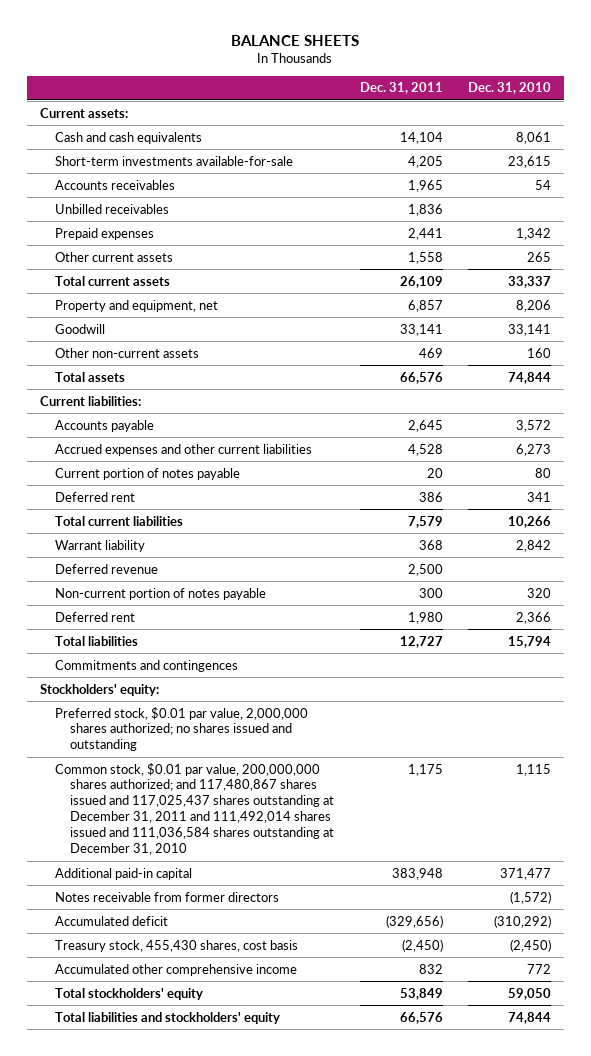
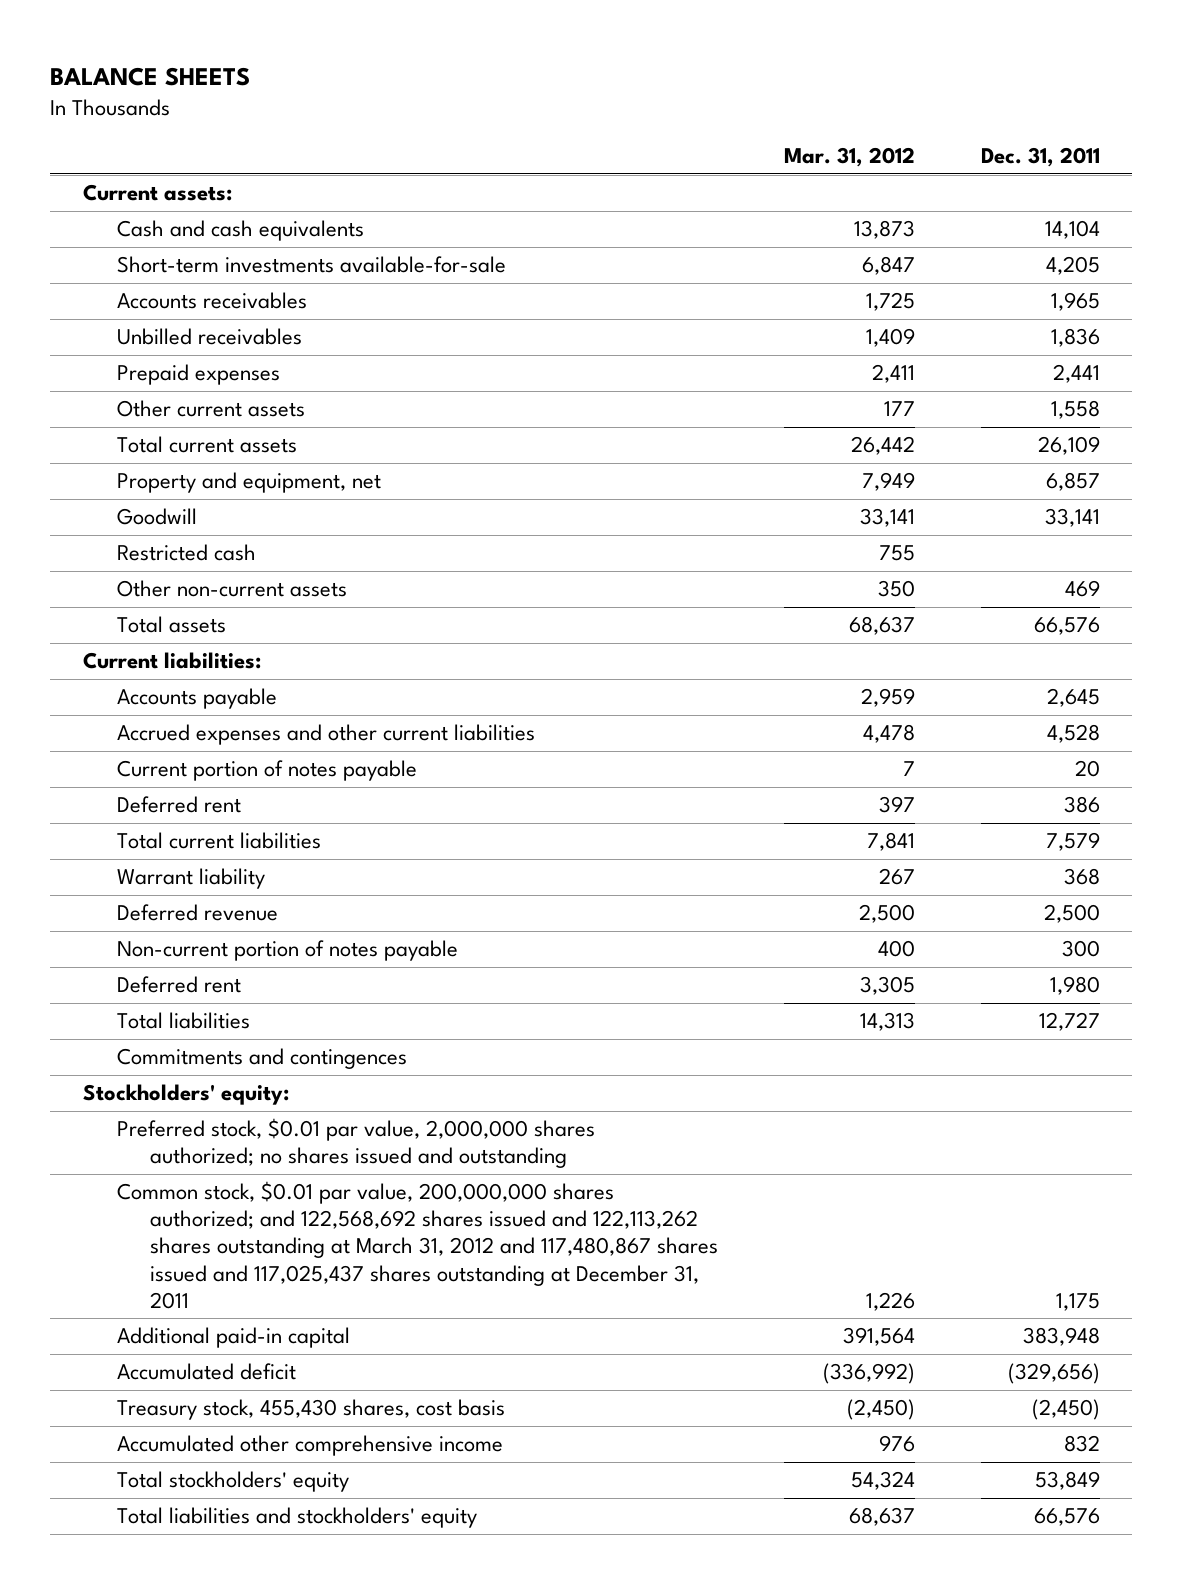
- | Dec. 31, 2011 | Dec. 31, 2010
+ | Mar. 31, 2012 | Dec. 31, 2011
+ Restricted cash | 755 |
- Common stock, $0.01 par value, 200,000,000 shares authorized; and 117,480,867 shares issued and 117,025,437 shares outstanding at December 31, 2011 and 111,492,014 shares issued and 111,036,584 shares outstanding at December 31, 2010 | 1,175 | 1,115
+ Common stock, $0.01 par value, 200,000,000 shares authorized; and 122,568,692 shares issued and 122,113,262 shares outstanding at March 31, 2012 and 117,480,867 shares issued and 117,025,437 shares outstanding at December 31, 2011 | 1,226 | 1,175
- Notes receivable from former directors | | (1,572)

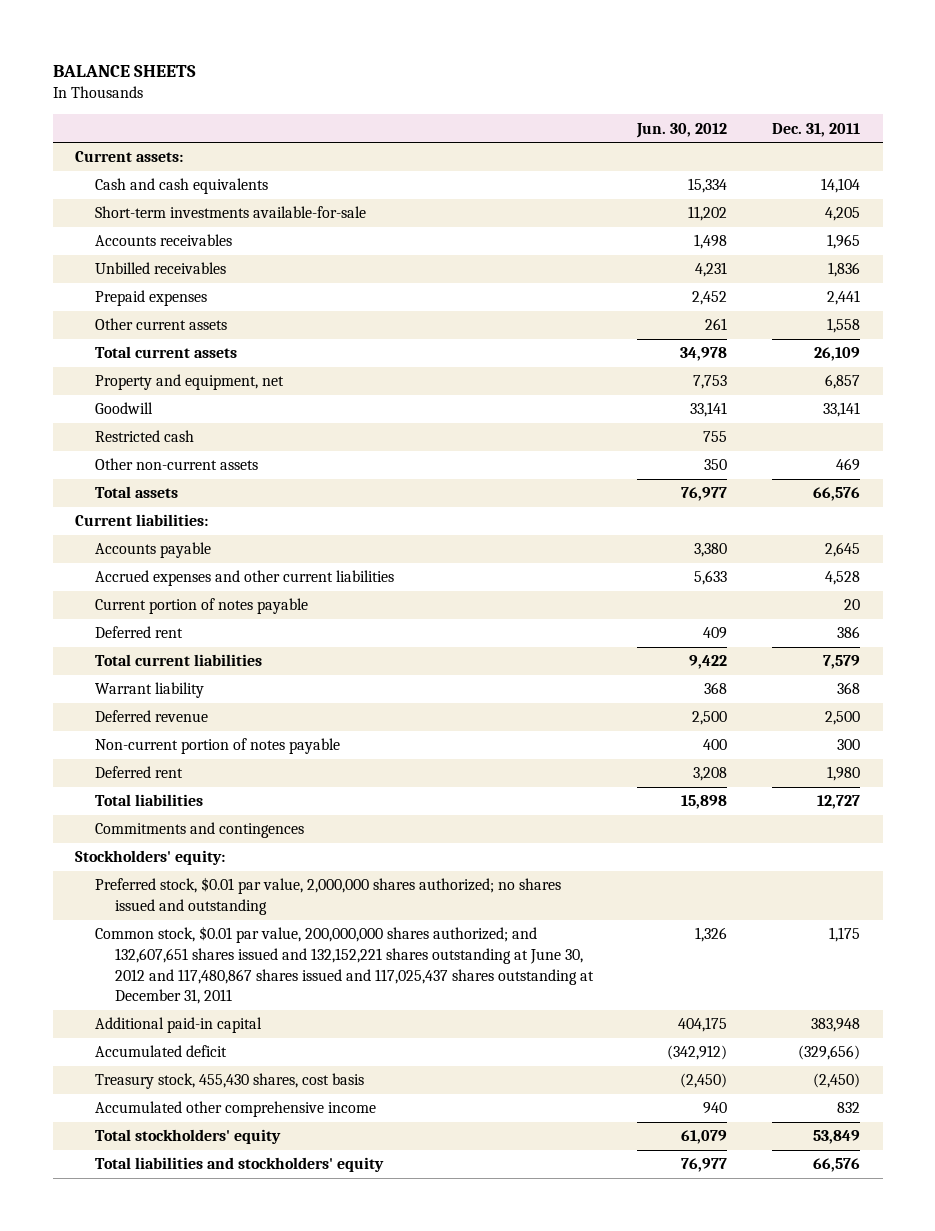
- | Mar. 31, 2012 | Dec. 31, 2011
+ | Jun. 30, 2012 | Dec. 31, 2011
- Common stock, $0.01 par value, 200,000,000 shares authorized; and 122,568,692 shares issued and 122,113,262 shares outstanding at March 31, 2012 and 117,480,867 shares issued and 117,025,437 shares outstanding at December 31, 2011 | 1,226 | 1,175
+ Common stock, $0.01 par value, 200,000,000 shares authorized; and 132,607,651 shares issued and 132,152,221 shares outstanding at June 30, 2012 and 117,480,867 shares issued and 117,025,437 shares outstanding at December 31, 2011 | 1,326 | 1,175

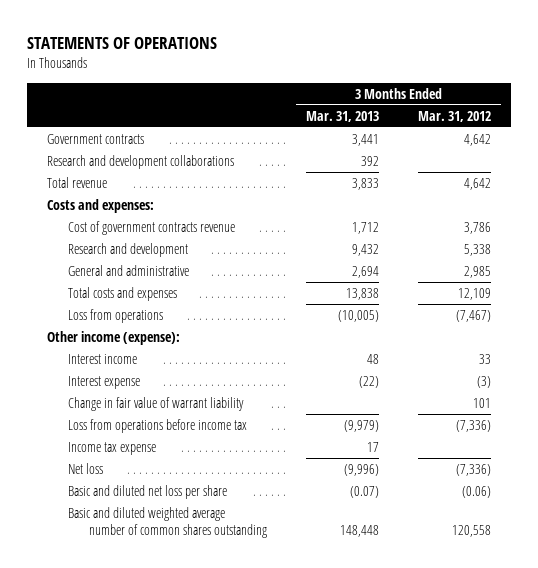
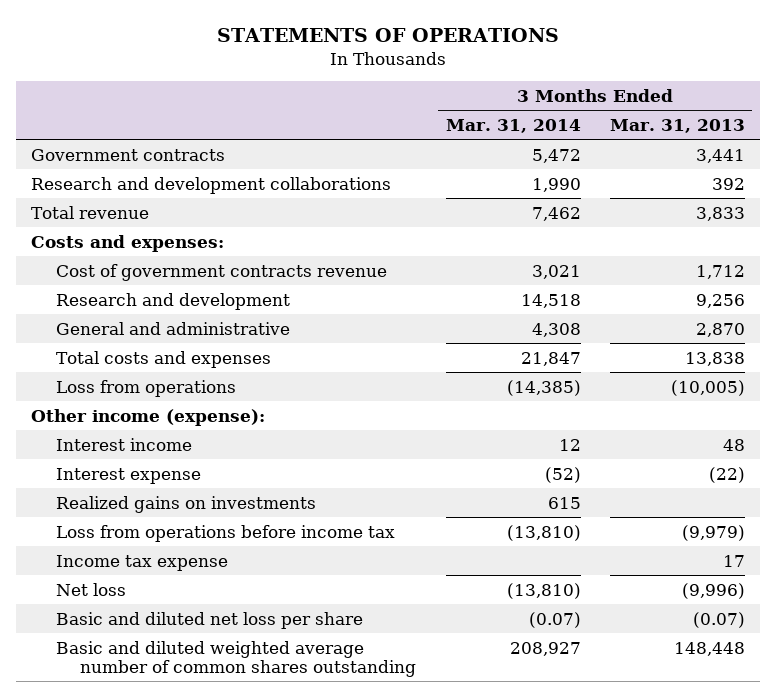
- | 3 Months Ended Mar. 31, 2013 | 3 Months Ended Mar. 31, 2012
+ | 3 Months Ended Mar. 31, 2014 | 3 Months Ended Mar. 31, 2013
- Research and development | 9,432 | 5,338
- General and administrative | 2,694 | 2,985
+ Research and development | 14,518 | 9,256
+ General and administrative | 4,308 | 2,870
- Change in fair value of warrant liability | | 101
+ Realized gains on investments | 615 |

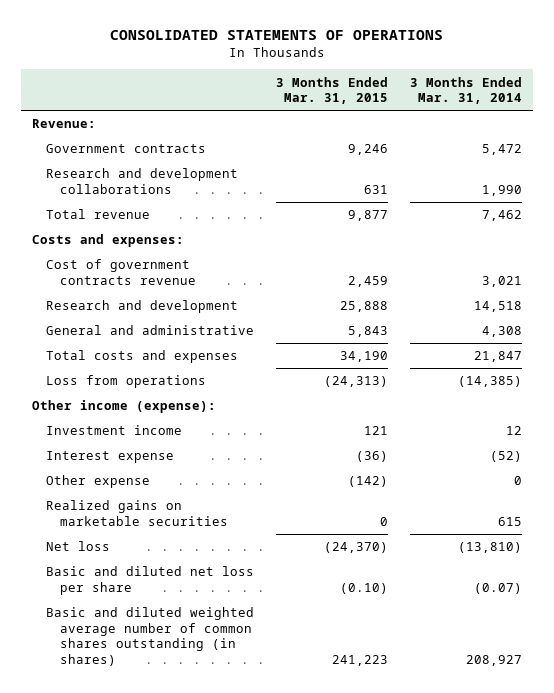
- STATEMENTS OF OPERATIONS
+ CONSOLIDATED STATEMENTS OF OPERATIONS
- | 3 Months Ended Mar. 31, 2014 | 3 Months Ended Mar. 31, 2013
+ | 3 Months Ended Mar. 31, 2015 | 3 Months Ended Mar. 31, 2014
+ Revenue:
- Interest income | 12 | 48
+ Investment income | 121 | 12
- Realized gains on investments | 615 |
- Loss from operations before income tax | (13,810) | (9,979)
- Income tax expense | | 17
+ Other expense | (142) | 0
+ Realized gains on marketable securities | 0 | 615
- Basic and diluted weighted average number of common shares outstanding | 208,927 | 148,448
+ Basic and diluted weighted average number of common shares outstanding (in shares) | 241,223 | 208,927

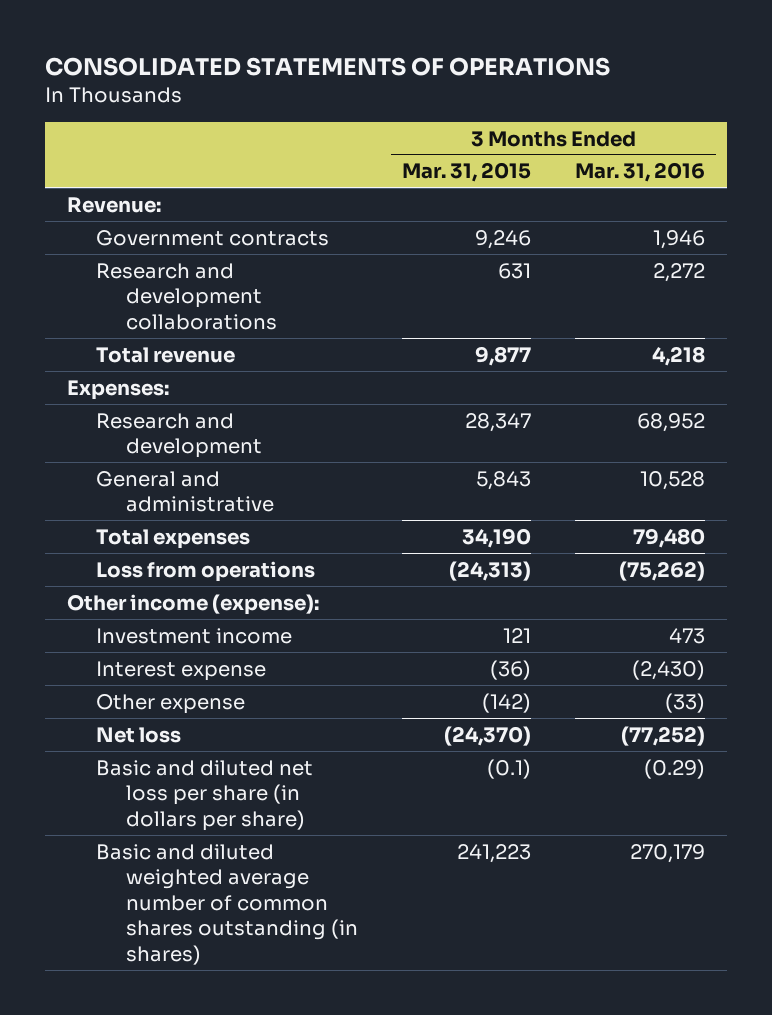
- | 3 Months Ended Mar. 31, 2015 | 3 Months Ended Mar. 31, 2014
+ | 3 Months Ended Mar. 31, 2015 | 3 Months Ended Mar. 31, 2016
- Costs and expenses:
- Cost of government contracts revenue | 2,459 | 3,021
- Research and development | 25,888 | 14,518
+ Expenses:
+ Research and development | 28,347 | 68,952
- Total costs and expenses | 34,190 | 21,847
+ Total expenses | 34,190 | 79,480
- Realized gains on marketable securities | 0 | 615
- Basic and diluted net loss per share | (0.10) | (0.07)
+ Basic and diluted net loss per share (in dollars per share) | (0.1) | (0.29)

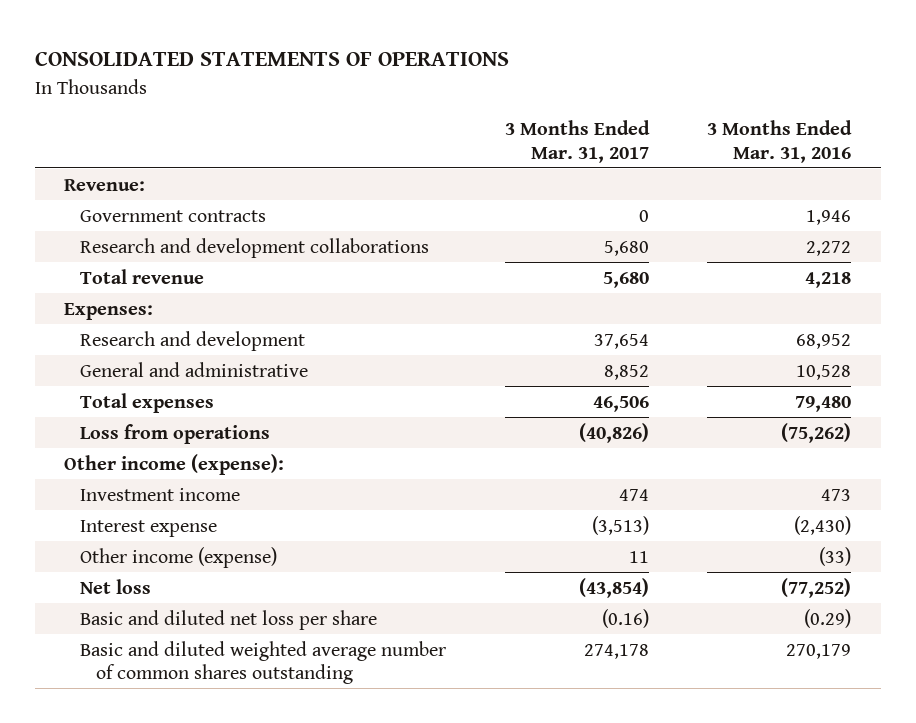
- | 3 Months Ended Mar. 31, 2015 | 3 Months Ended Mar. 31, 2016
+ | 3 Months Ended Mar. 31, 2017 | 3 Months Ended Mar. 31, 2016
- Other expense | (142) | (33)
+ Other income (expense) | 11 | (33)
- Basic and diluted net loss per share (in dollars per share) | (0.1) | (0.29)
- Basic and diluted weighted average number of common shares outstanding (in shares) | 241,223 | 270,179
+ Basic and diluted net loss per share | (0.16) | (0.29)
+ Basic and diluted weighted average number of common shares outstanding | 274,178 | 270,179

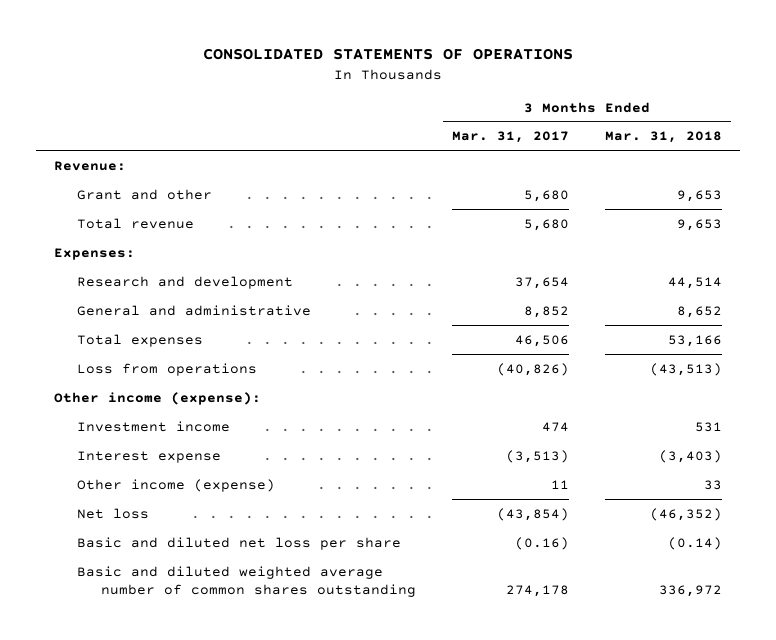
- | 3 Months Ended Mar. 31, 2017 | 3 Months Ended Mar. 31, 2016
+ | 3 Months Ended Mar. 31, 2017 | 3 Months Ended Mar. 31, 2018
- Government contracts | 0 | 1,946
- Research and development collaborations | 5,680 | 2,272
+ Grant and other | 5,680 | 9,653

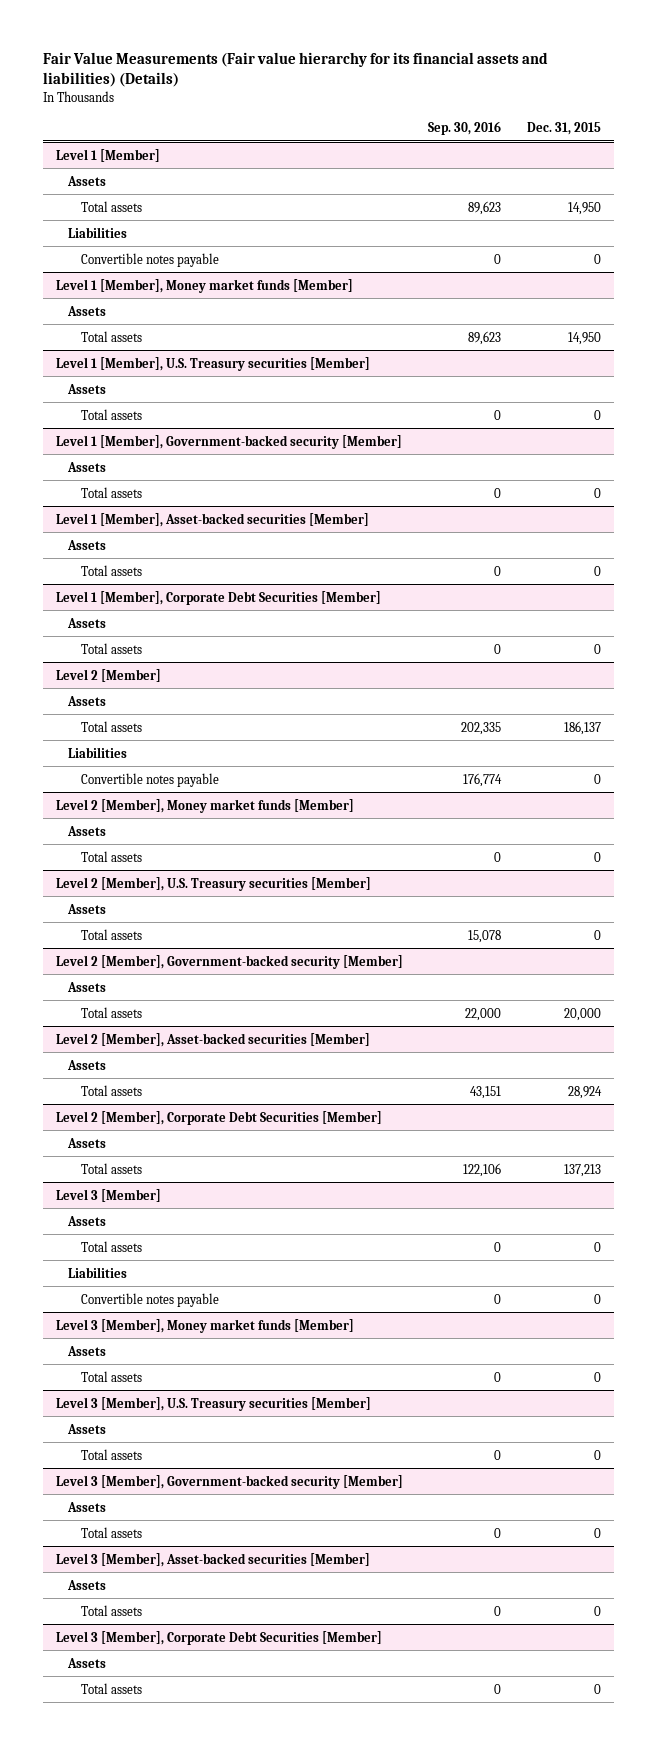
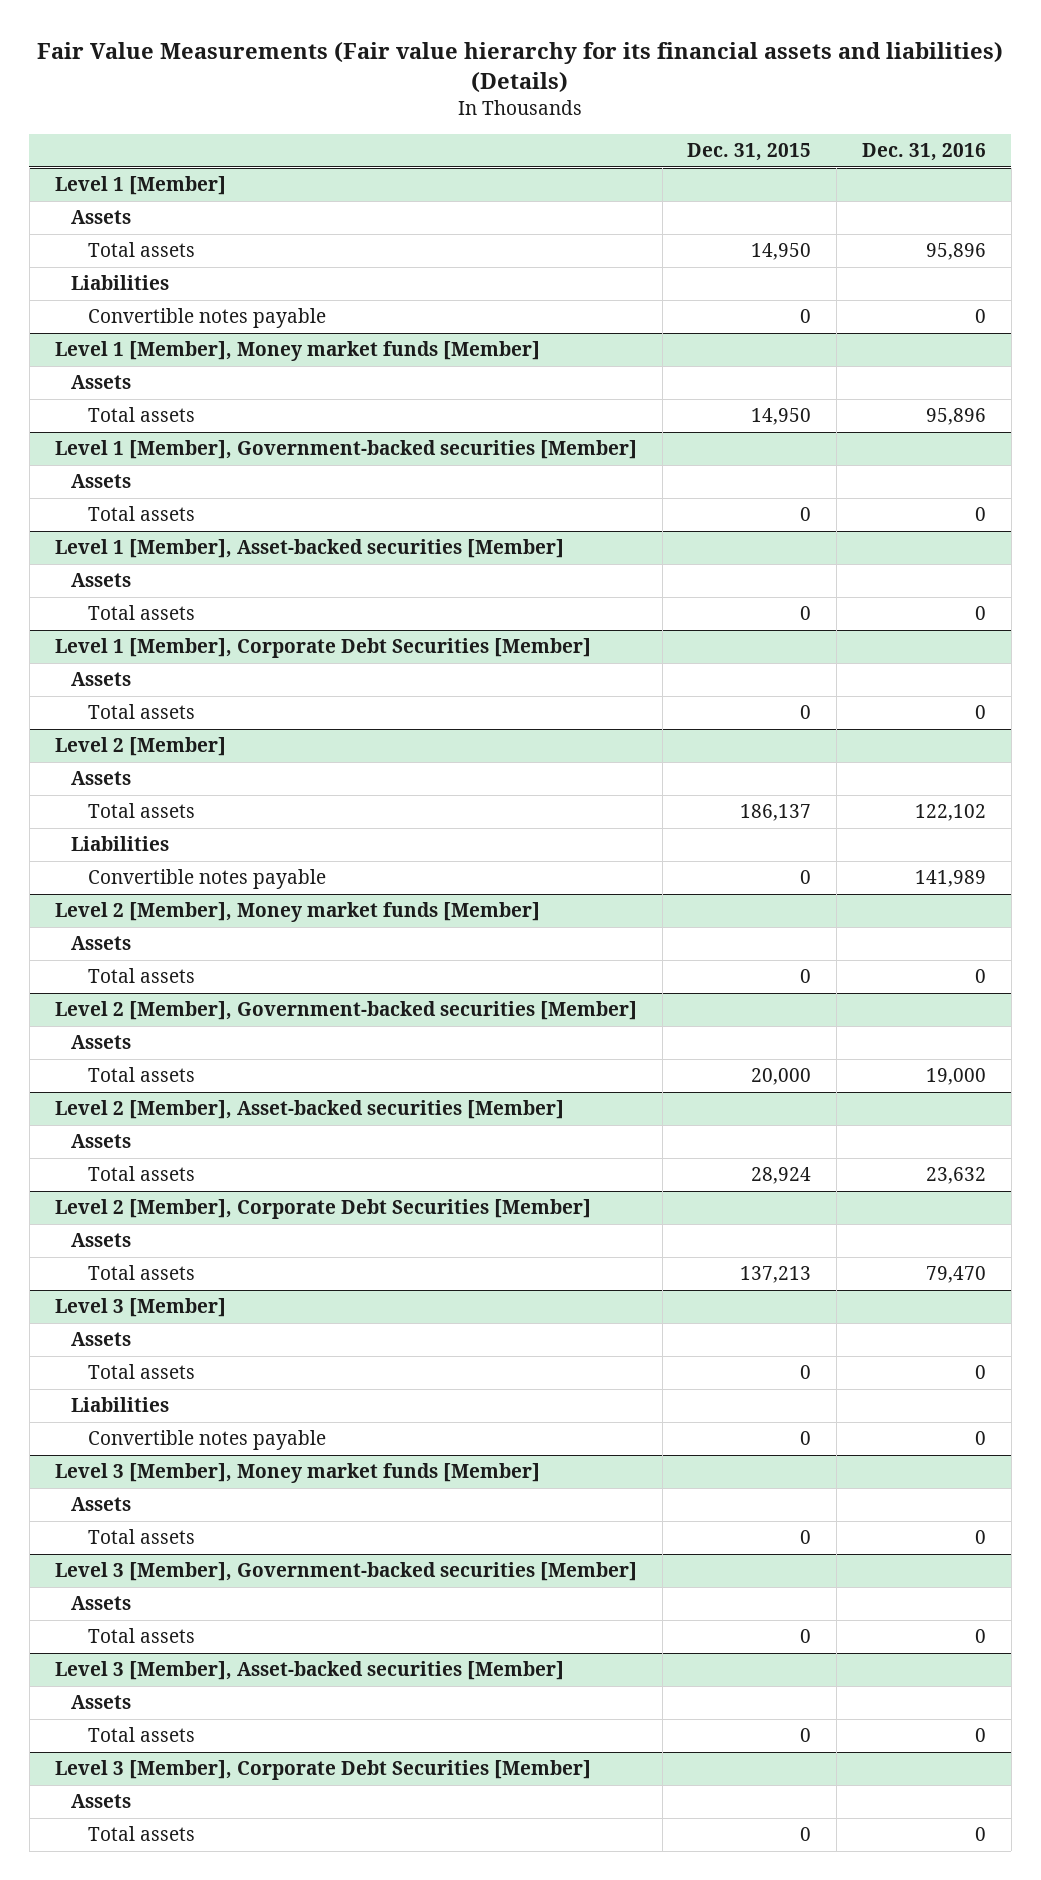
- | Sep. 30, 2016 | Dec. 31, 2015
+ | Dec. 31, 2015 | Dec. 31, 2016
- Level 1 [Member], U.S. Treasury securities [Member]
- Assets
- Total assets | 0 | 0
- Level 1 [Member], Government-backed security [Member]
+ Level 1 [Member], Government-backed securities [Member]
- Level 2 [Member], U.S. Treasury securities [Member]
- Assets
- Total assets | 15,078 | 0
- Level 2 [Member], Government-backed security [Member]
+ Level 2 [Member], Government-backed securities [Member]
- Level 3 [Member], U.S. Treasury securities [Member]
- Assets
- Total assets | 0 | 0
- Level 3 [Member], Government-backed security [Member]
+ Level 3 [Member], Government-backed securities [Member]

